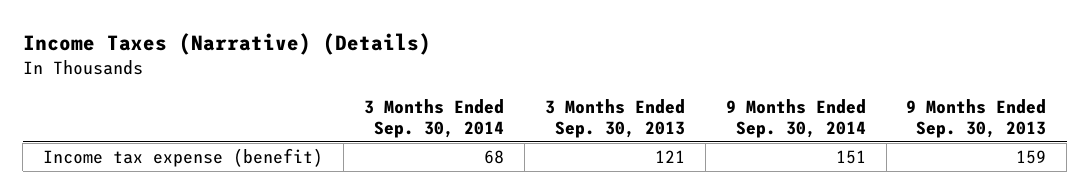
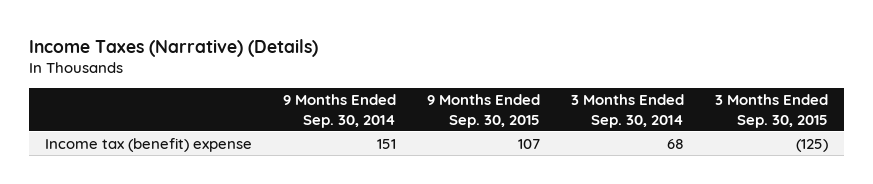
- | 3 Months Ended Sep. 30, 2014 | 3 Months Ended Sep. 30, 2013 | 9 Months Ended Sep. 30, 2014 | 9 Months Ended Sep. 30, 2013
+ | 9 Months Ended Sep. 30, 2014 | 9 Months Ended Sep. 30, 2015 | 3 Months Ended Sep. 30, 2014 | 3 Months Ended Sep. 30, 2015
- Income tax expense (benefit) | 68 | 121 | 151 | 159
+ Income tax (benefit) expense | 151 | 107 | 68 | (125)

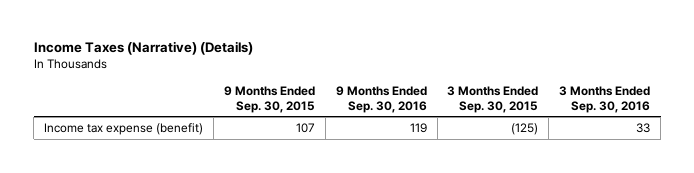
- | 9 Months Ended Sep. 30, 2014 | 9 Months Ended Sep. 30, 2015 | 3 Months Ended Sep. 30, 2014 | 3 Months Ended Sep. 30, 2015
+ | 9 Months Ended Sep. 30, 2015 | 9 Months Ended Sep. 30, 2016 | 3 Months Ended Sep. 30, 2015 | 3 Months Ended Sep. 30, 2016
- Income tax (benefit) expense | 151 | 107 | 68 | (125)
+ Income tax expense (benefit) | 107 | 119 | (125) | 33

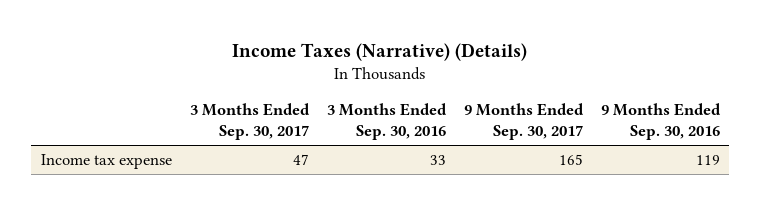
- | 9 Months Ended Sep. 30, 2015 | 9 Months Ended Sep. 30, 2016 | 3 Months Ended Sep. 30, 2015 | 3 Months Ended Sep. 30, 2016
+ | 3 Months Ended Sep. 30, 2017 | 3 Months Ended Sep. 30, 2016 | 9 Months Ended Sep. 30, 2017 | 9 Months Ended Sep. 30, 2016
- Income tax expense (benefit) | 107 | 119 | (125) | 33
+ Income tax expense | 47 | 33 | 165 | 119

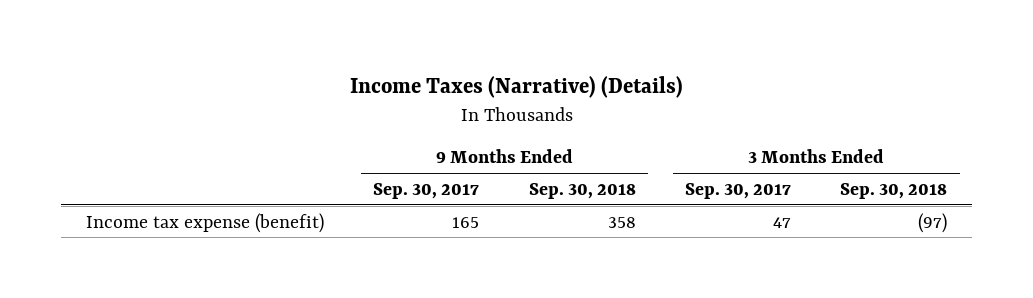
- | 3 Months Ended Sep. 30, 2017 | 3 Months Ended Sep. 30, 2016 | 9 Months Ended Sep. 30, 2017 | 9 Months Ended Sep. 30, 2016
+ | 9 Months Ended Sep. 30, 2017 | 9 Months Ended Sep. 30, 2018 | 3 Months Ended Sep. 30, 2017 | 3 Months Ended Sep. 30, 2018
- Income tax expense | 47 | 33 | 165 | 119
+ Income tax expense (benefit) | 165 | 358 | 47 | (97)

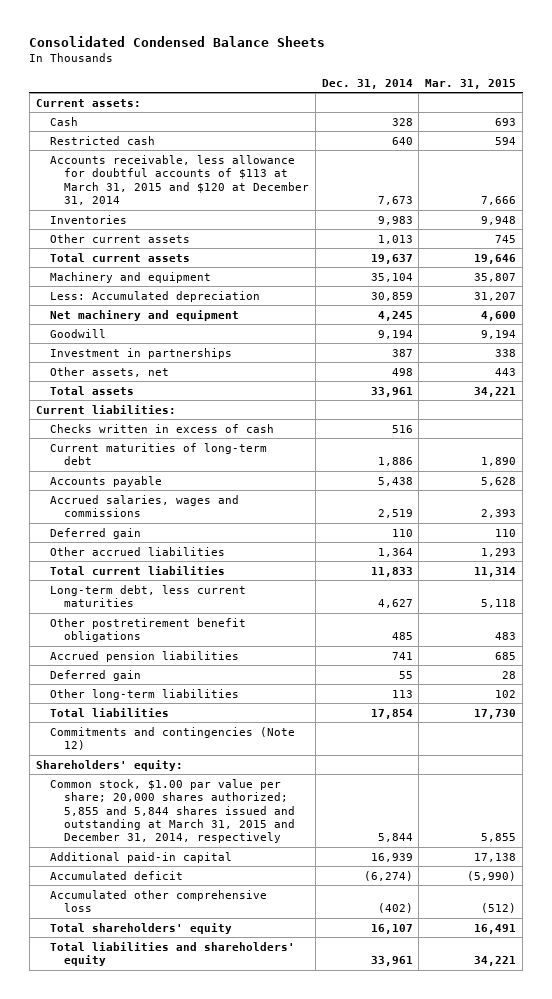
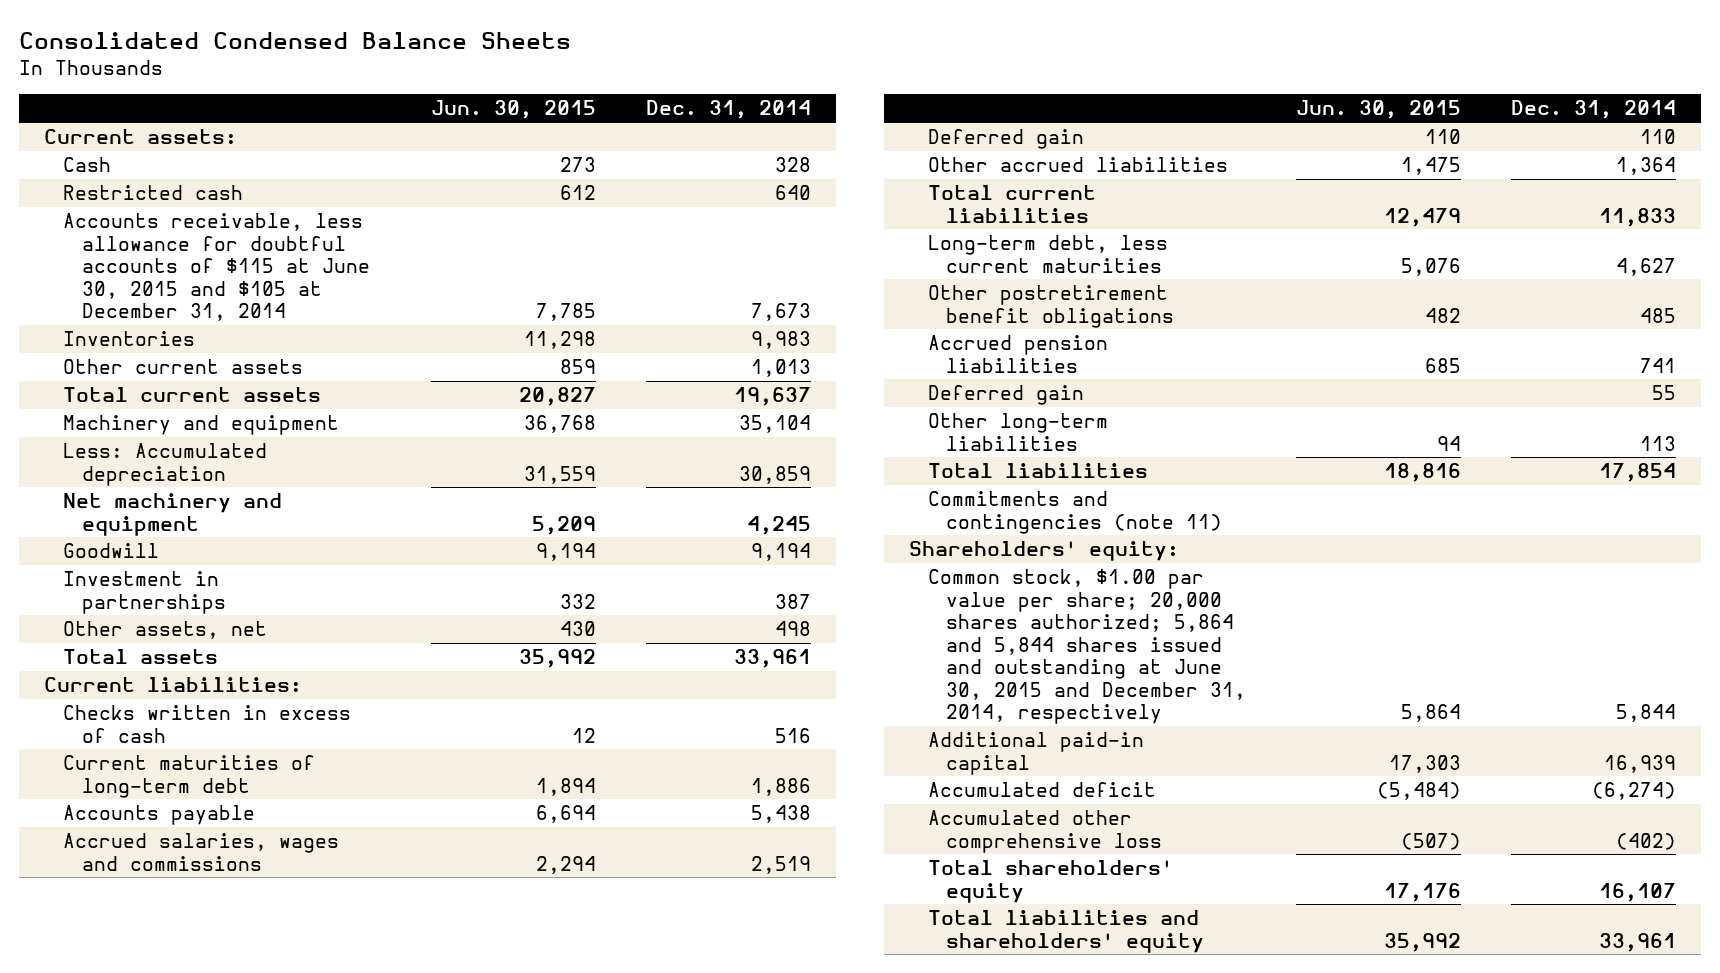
- | Dec. 31, 2014 | Mar. 31, 2015
+ | Jun. 30, 2015 | Dec. 31, 2014
- Accounts receivable, less allowance for doubtful accounts of $113 at March 31, 2015 and $120 at December 31, 2014 | 7,673 | 7,666
+ Accounts receivable, less allowance for doubtful accounts of $115 at June 30, 2015 and $105 at December 31, 2014 | 7,785 | 7,673
- Commitments and contingencies (Note 12)
+ Commitments and contingencies (note 11)
- Common stock, $1.00 par value per share; 20,000 shares authorized; 5,855 and 5,844 shares issued and outstanding at March 31, 2015 and December 31, 2014, respectively | 5,844 | 5,855
+ Common stock, $1.00 par value per share; 20,000 shares authorized; 5,864 and 5,844 shares issued and outstanding at June 30, 2015 and December 31, 2014, respectively | 5,864 | 5,844

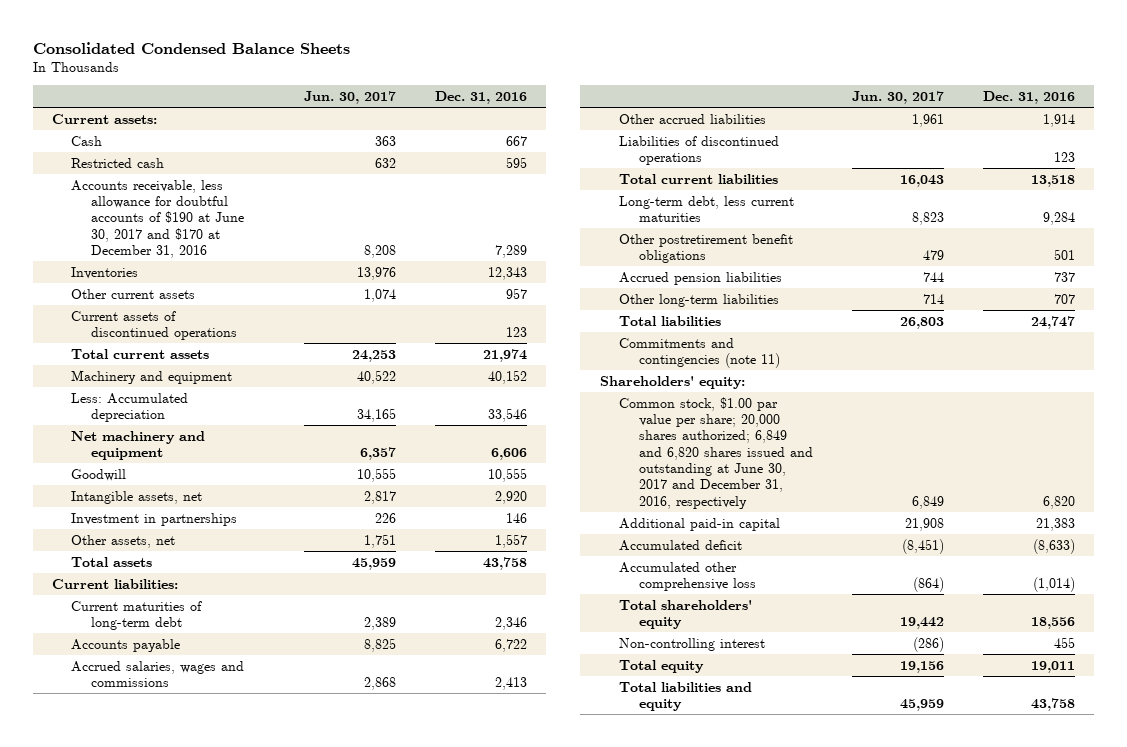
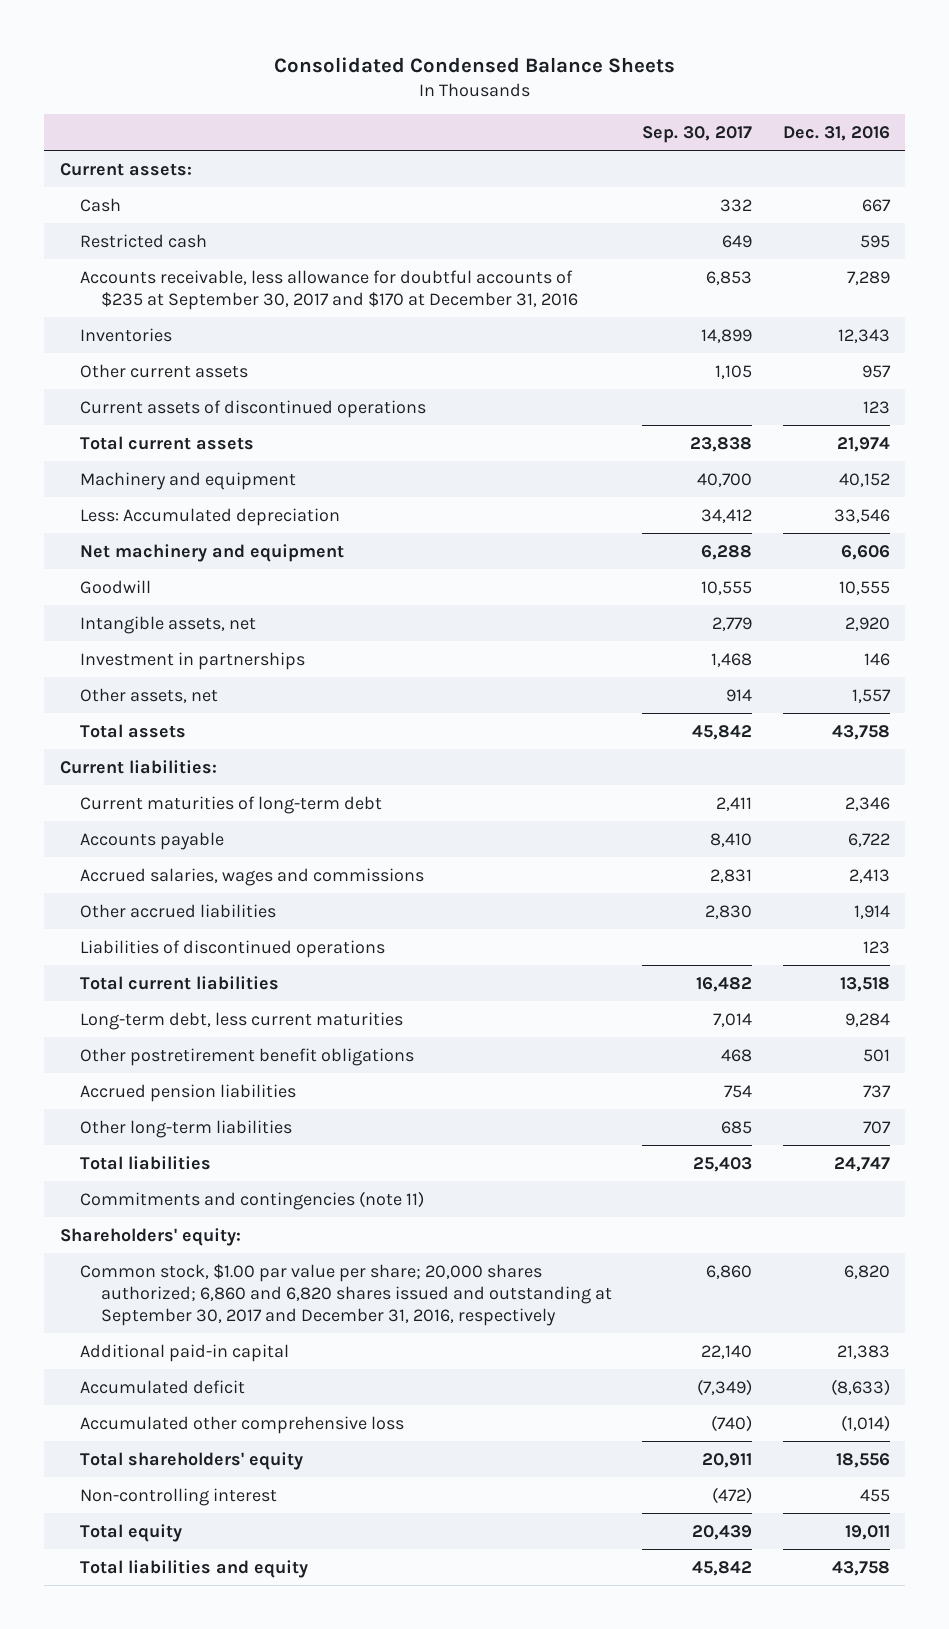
- | Jun. 30, 2017 | Dec. 31, 2016
+ | Sep. 30, 2017 | Dec. 31, 2016
- Accounts receivable, less allowance for doubtful accounts of $190 at June 30, 2017 and $170 at December 31, 2016 | 8,208 | 7,289
+ Accounts receivable, less allowance for doubtful accounts of $235 at September 30, 2017 and $170 at December 31, 2016 | 6,853 | 7,289
- Common stock, $1.00 par value per share; 20,000 shares authorized; 6,849 and 6,820 shares issued and outstanding at June 30, 2017 and December 31, 2016, respectively | 6,849 | 6,820
+ Common stock, $1.00 par value per share; 20,000 shares authorized; 6,860 and 6,820 shares issued and outstanding at September 30, 2017 and December 31, 2016, respectively | 6,860 | 6,820

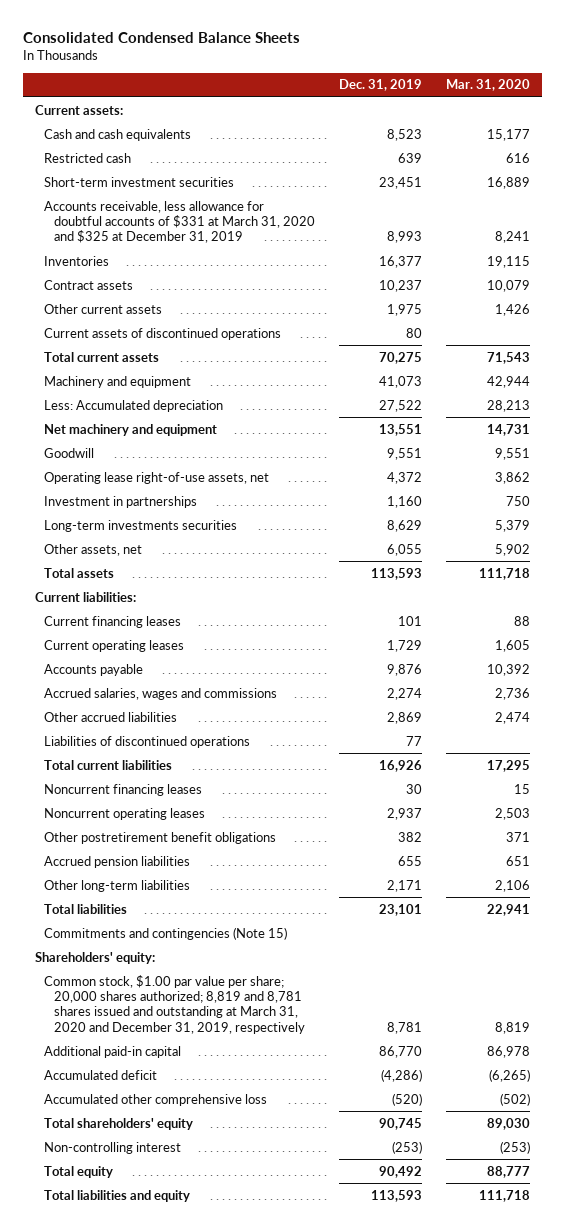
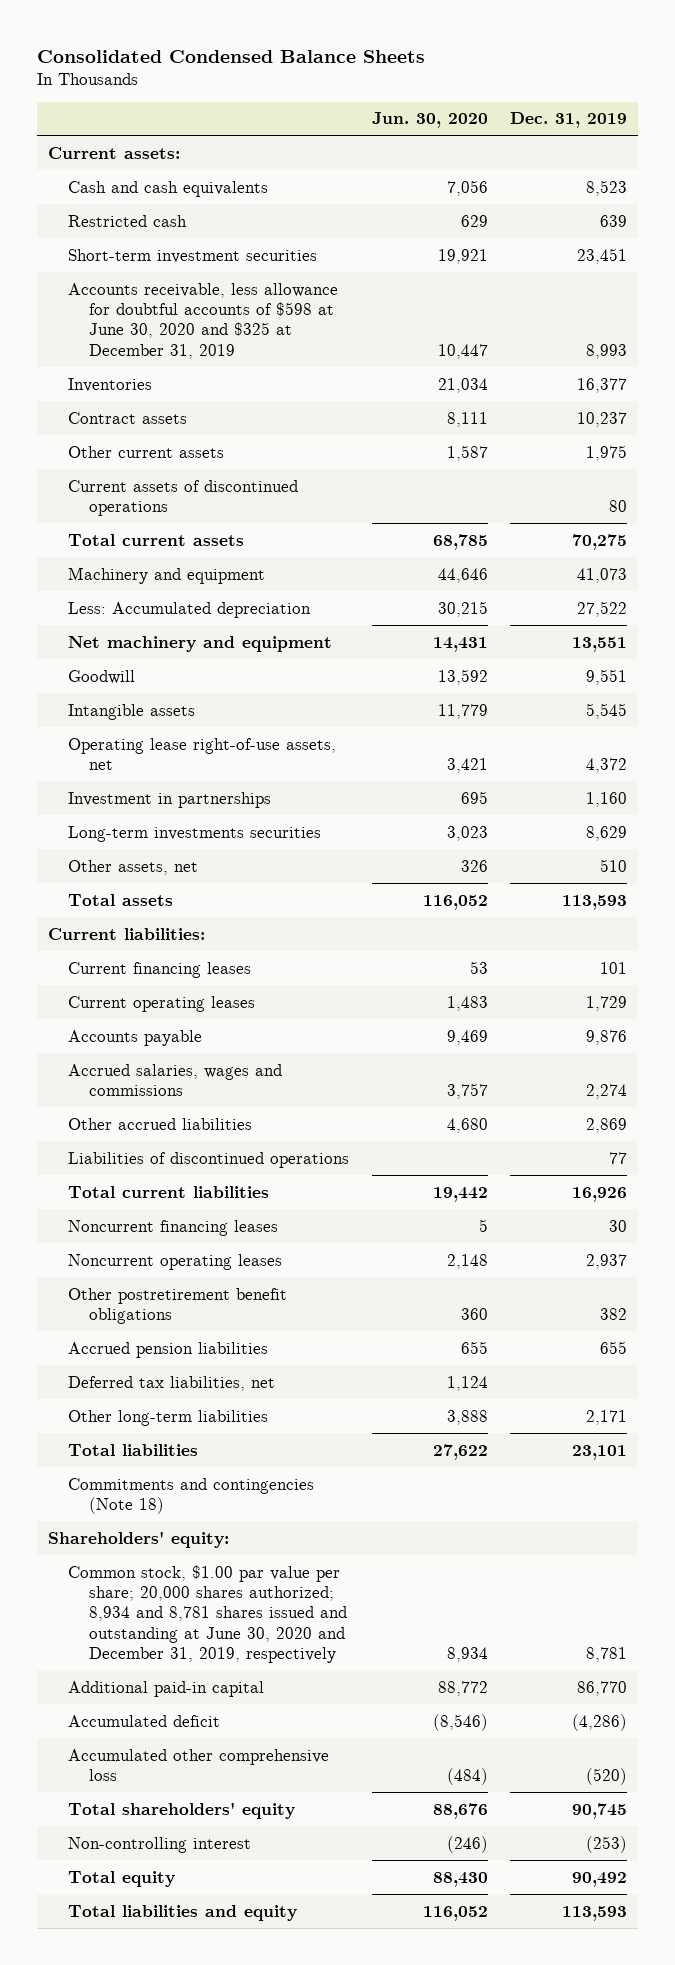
- | Dec. 31, 2019 | Mar. 31, 2020
+ | Jun. 30, 2020 | Dec. 31, 2019
- Accounts receivable, less allowance for doubtful accounts of $331 at March 31, 2020 and $325 at December 31, 2019 | 8,993 | 8,241
+ Accounts receivable, less allowance for doubtful accounts of $598 at June 30, 2020 and $325 at December 31, 2019 | 10,447 | 8,993
+ Intangible assets | 11,779 | 5,545
- Other assets, net | 6,055 | 5,902
+ Other assets, net | 326 | 510
+ Deferred tax liabilities, net | 1,124 |
- Commitments and contingencies (Note 15)
+ Commitments and contingencies (Note 18)
- Common stock, $1.00 par value per share; 20,000 shares authorized; 8,819 and 8,781 shares issued and outstanding at March 31, 2020 and December 31, 2019, respectively | 8,781 | 8,819
+ Common stock, $1.00 par value per share; 20,000 shares authorized; 8,934 and 8,781 shares issued and outstanding at June 30, 2020 and December 31, 2019, respectively | 8,934 | 8,781

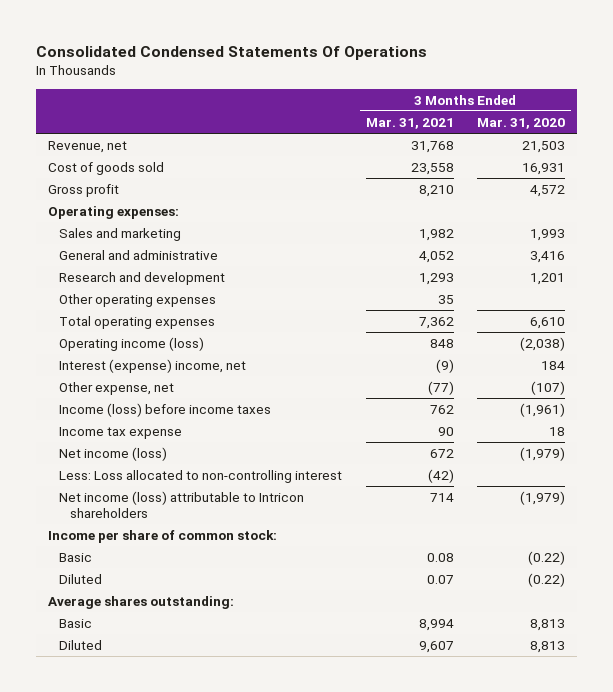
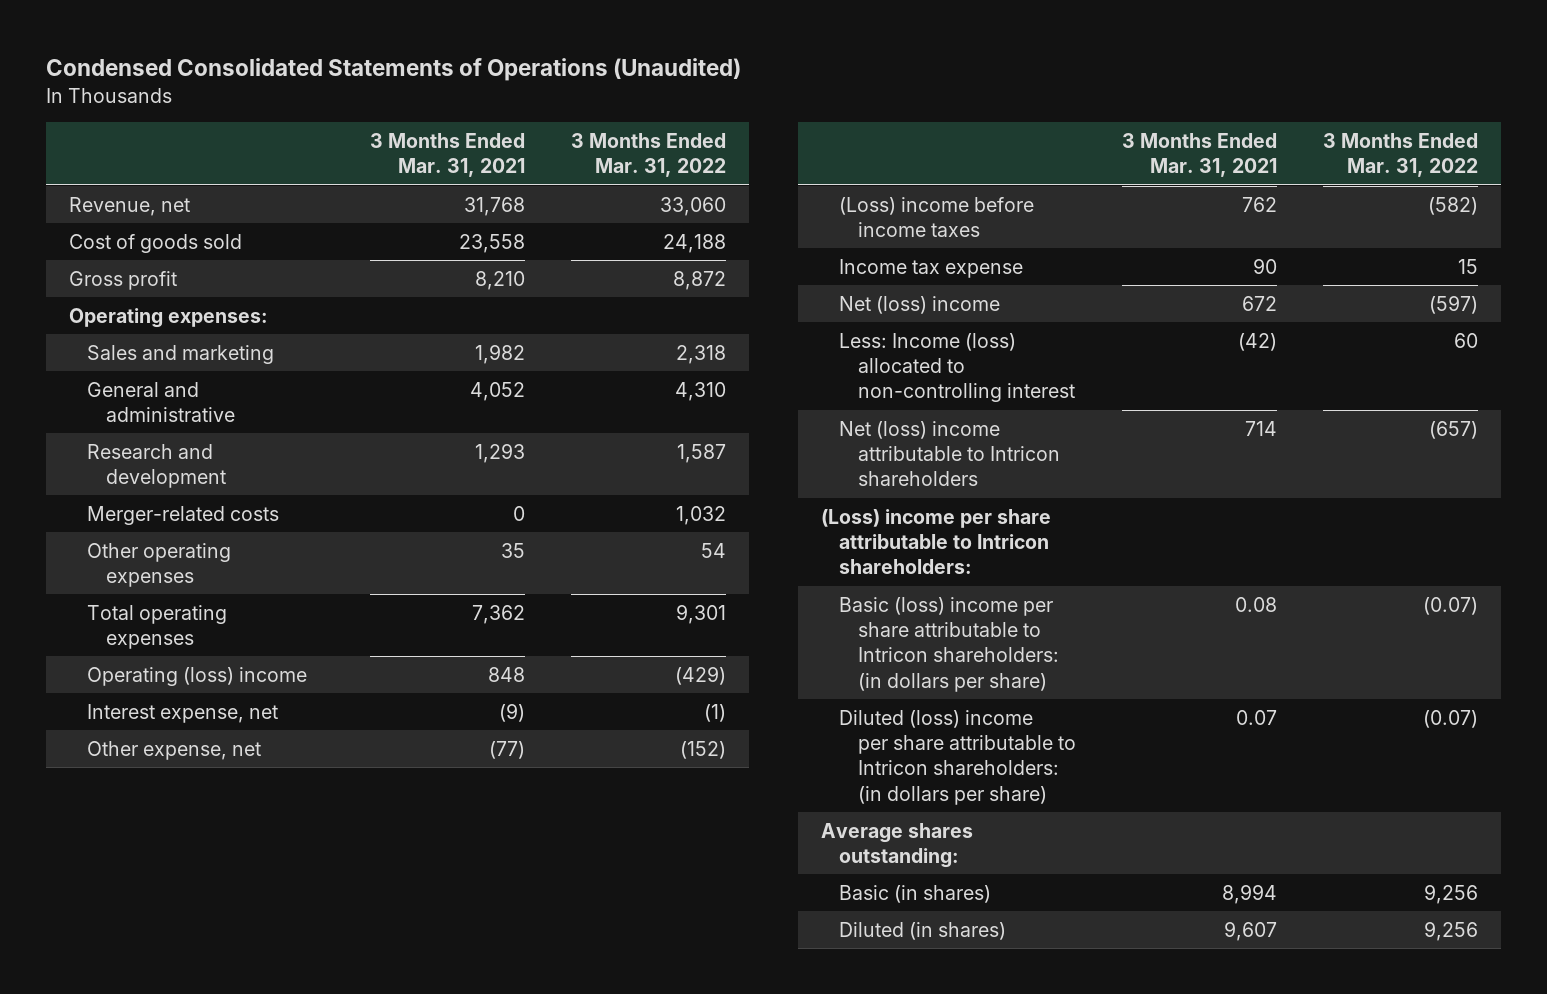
- Consolidated Condensed Statements Of Operations
+ Condensed Consolidated Statements of Operations (Unaudited)
- | 3 Months Ended Mar. 31, 2021 | 3 Months Ended Mar. 31, 2020
+ | 3 Months Ended Mar. 31, 2021 | 3 Months Ended Mar. 31, 2022
+ Merger-related costs | 0 | 1,032
- Operating income (loss) | 848 | (2,038)
- Interest (expense) income, net | (9) | 184
+ Operating (loss) income | 848 | (429)
+ Interest expense, net | (9) | (1)
- Income (loss) before income taxes | 762 | (1,961)
+ (Loss) income before income taxes | 762 | (582)
- Net income (loss) | 672 | (1,979)
- Less: Loss allocated to non-controlling interest | (42) |
- Net income (loss) attributable to Intricon shareholders | 714 | (1,979)
- Income per share of common stock:
- Basic | 0.08 | (0.22)
- Diluted | 0.07 | (0.22)
+ Net (loss) income | 672 | (597)
+ Less: Income (loss) allocated to non-controlling interest | (42) | 60
+ Net (loss) income attributable to Intricon shareholders | 714 | (657)
+ (Loss) income per share attributable to Intricon shareholders:
+ Basic (loss) income per share attributable to Intricon shareholders: (in dollars per share) | 0.08 | (0.07)
+ Diluted (loss) income per share attributable to Intricon shareholders: (in dollars per share) | 0.07 | (0.07)
- Basic | 8,994 | 8,813
- Diluted | 9,607 | 8,813
+ Basic (in shares) | 8,994 | 9,256
+ Diluted (in shares) | 9,607 | 9,256

